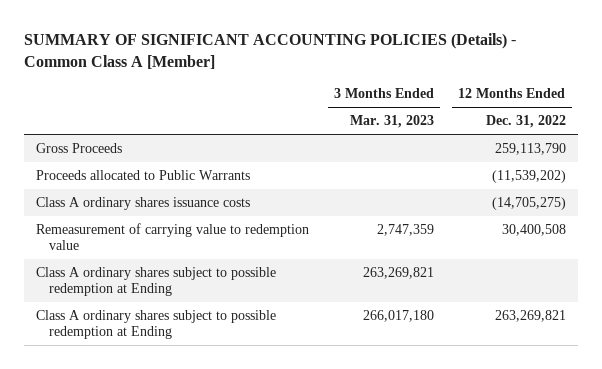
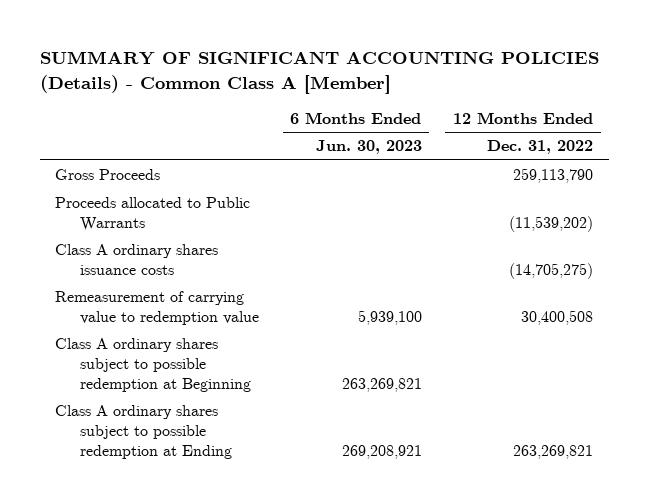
- | 3 Months Ended Mar. 31, 2023 | 12 Months Ended Dec. 31, 2022
+ | 6 Months Ended Jun. 30, 2023 | 12 Months Ended Dec. 31, 2022
- Class A ordinary shares subject to possible redemption at Ending | 263,269,821 |
+ Class A ordinary shares subject to possible redemption at Beginning | 263,269,821 |

